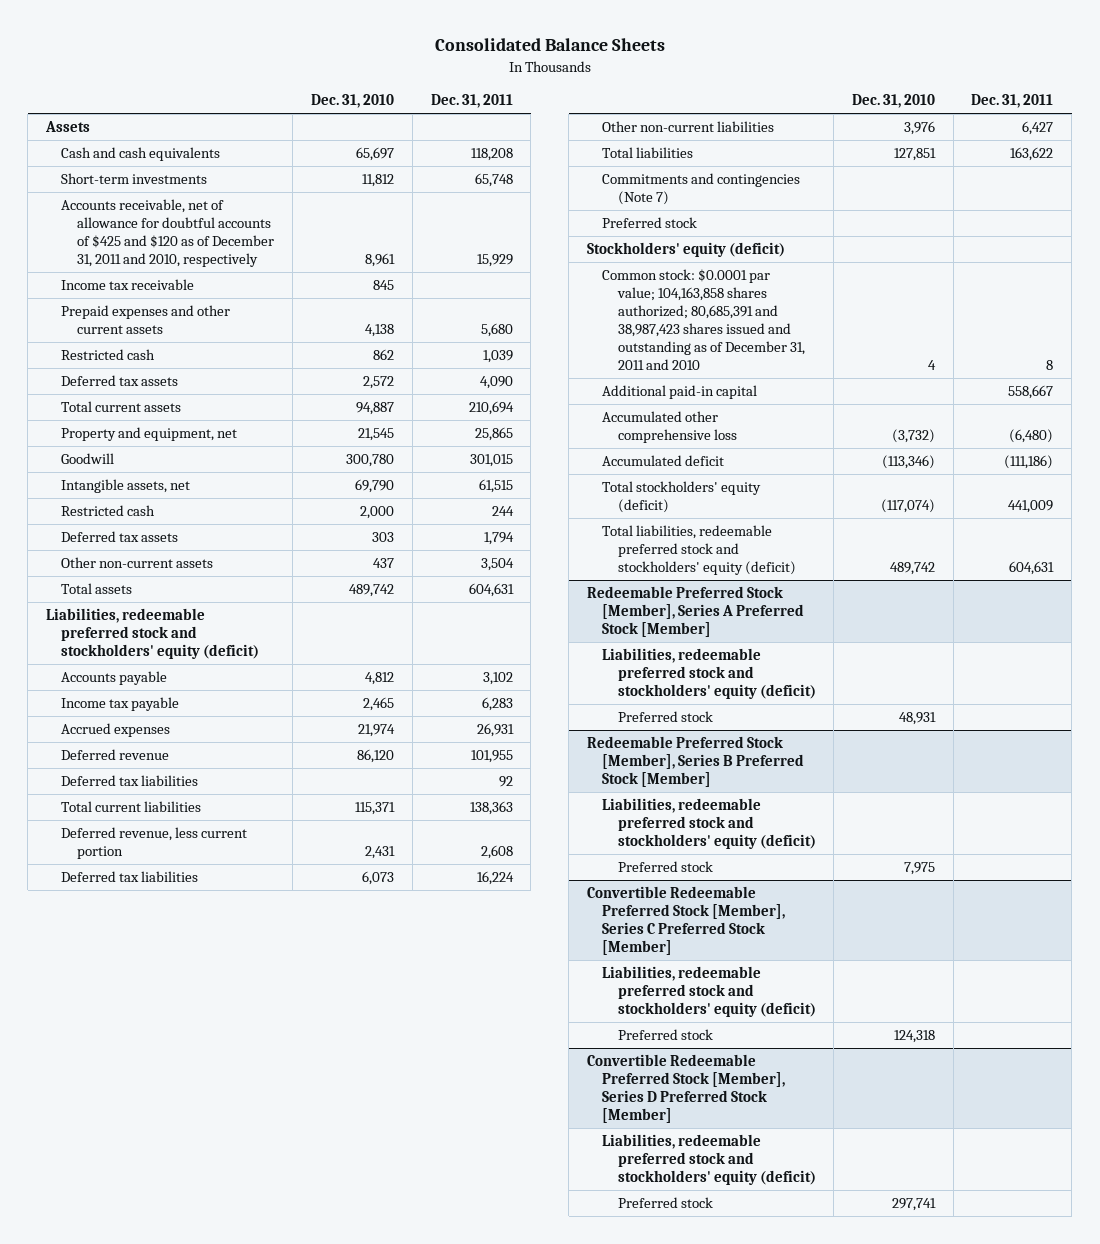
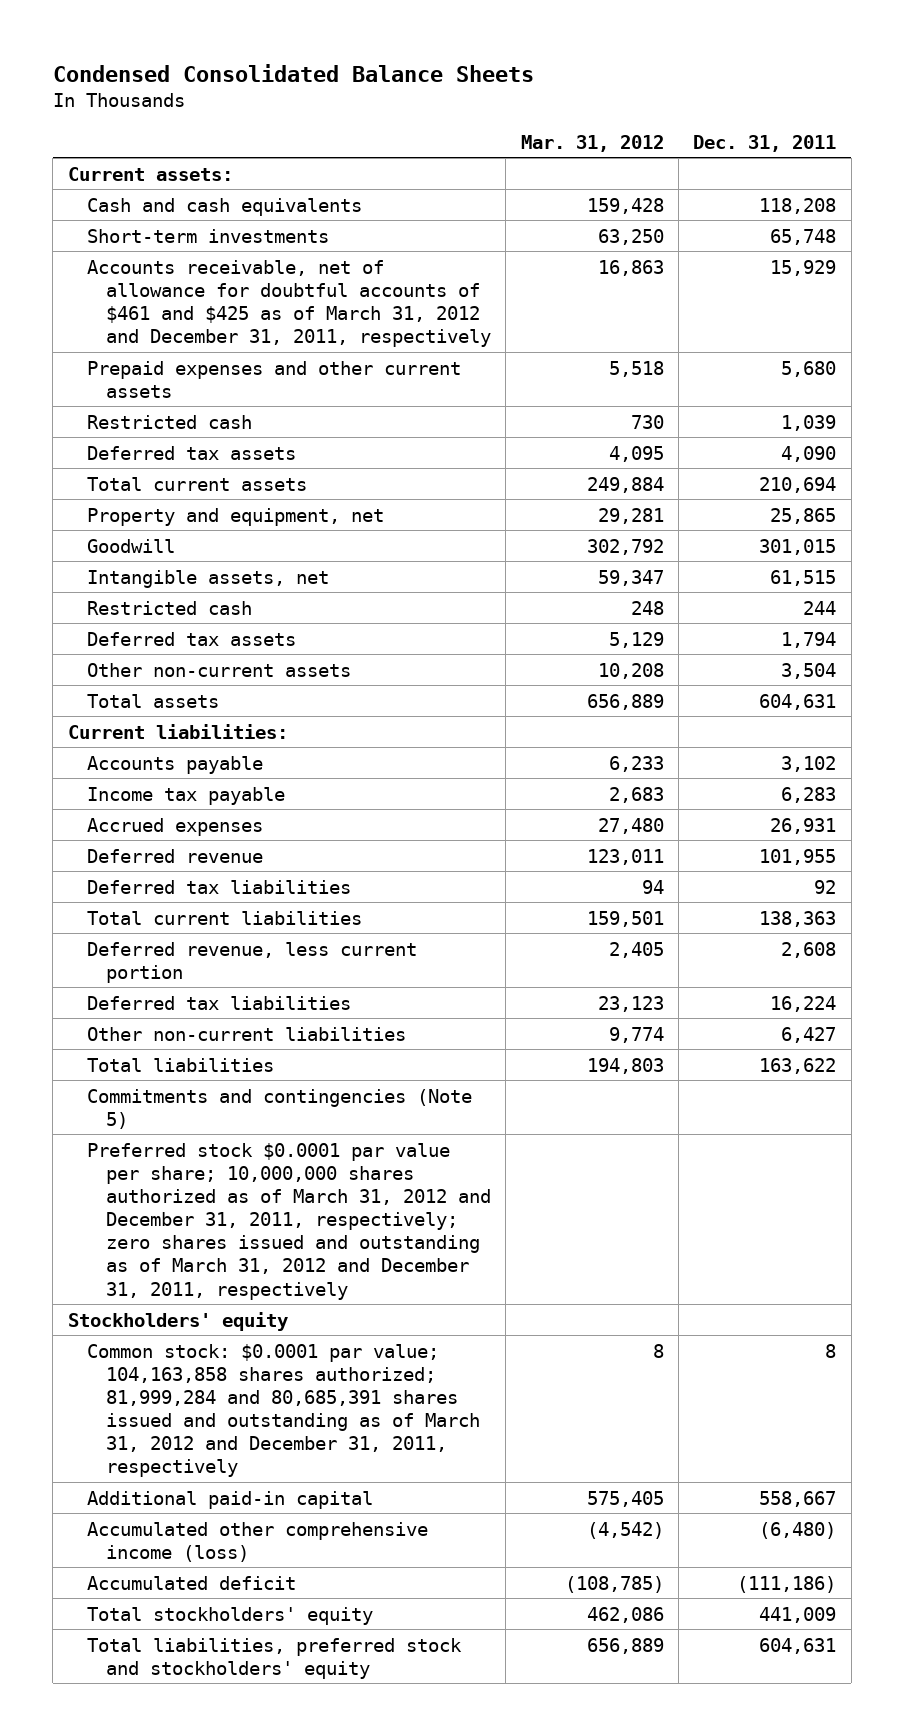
- Consolidated Balance Sheets
+ Condensed Consolidated Balance Sheets
- | Dec. 31, 2010 | Dec. 31, 2011
+ | Mar. 31, 2012 | Dec. 31, 2011
- Assets
+ Current assets:
- Accounts receivable, net of allowance for doubtful accounts of $425 and $120 as of December 31, 2011 and 2010, respectively | 8,961 | 15,929
- Income tax receivable | 845 |
+ Accounts receivable, net of allowance for doubtful accounts of $461 and $425 as of March 31, 2012 and December 31, 2011, respectively | 16,863 | 15,929
- Liabilities, redeemable preferred stock and stockholders' equity (deficit)
+ Current liabilities:
- Commitments and contingencies (Note 7)
- Preferred stock
- Stockholders' equity (deficit)
- Common stock: $0.0001 par value; 104,163,858 shares authorized; 80,685,391 and 38,987,423 shares issued and outstanding as of December 31, 2011 and 2010 | 4 | 8
+ Commitments and contingencies (Note 5)
+ Preferred stock $0.0001 par value per share; 10,000,000 shares authorized as of March 31, 2012 and December 31, 2011, respectively; zero shares issued and outstanding as of March 31, 2012 and December 31, 2011, respectively
+ Stockholders' equity
+ Common stock: $0.0001 par value; 104,163,858 shares authorized; 81,999,284 and 80,685,391 shares issued and outstanding as of March 31, 2012 and December 31, 2011, respectively | 8 | 8
- Accumulated other comprehensive loss | (3,732) | (6,480)
+ Accumulated other comprehensive income (loss) | (4,542) | (6,480)
- Total stockholders' equity (deficit) | (117,074) | 441,009
- Total liabilities, redeemable preferred stock and stockholders' equity (deficit) | 489,742 | 604,631
- Redeemable Preferred Stock [Member], Series A Preferred Stock [Member]
- Liabilities, redeemable preferred stock and stockholders' equity (deficit)
- Preferred stock | 48,931 |
- Redeemable Preferred Stock [Member], Series B Preferred Stock [Member]
- Liabilities, redeemable preferred stock and stockholders' equity (deficit)
- Preferred stock | 7,975 |
- Convertible Redeemable Preferred Stock [Member], Series C Preferred Stock [Member]
- Liabilities, redeemable preferred stock and stockholders' equity (deficit)
- Preferred stock | 124,318 |
- Convertible Redeemable Preferred Stock [Member], Series D Preferred Stock [Member]
- Liabilities, redeemable preferred stock and stockholders' equity (deficit)
- Preferred stock | 297,741 |
+ Total stockholders' equity | 462,086 | 441,009
+ Total liabilities, preferred stock and stockholders' equity | 656,889 | 604,631

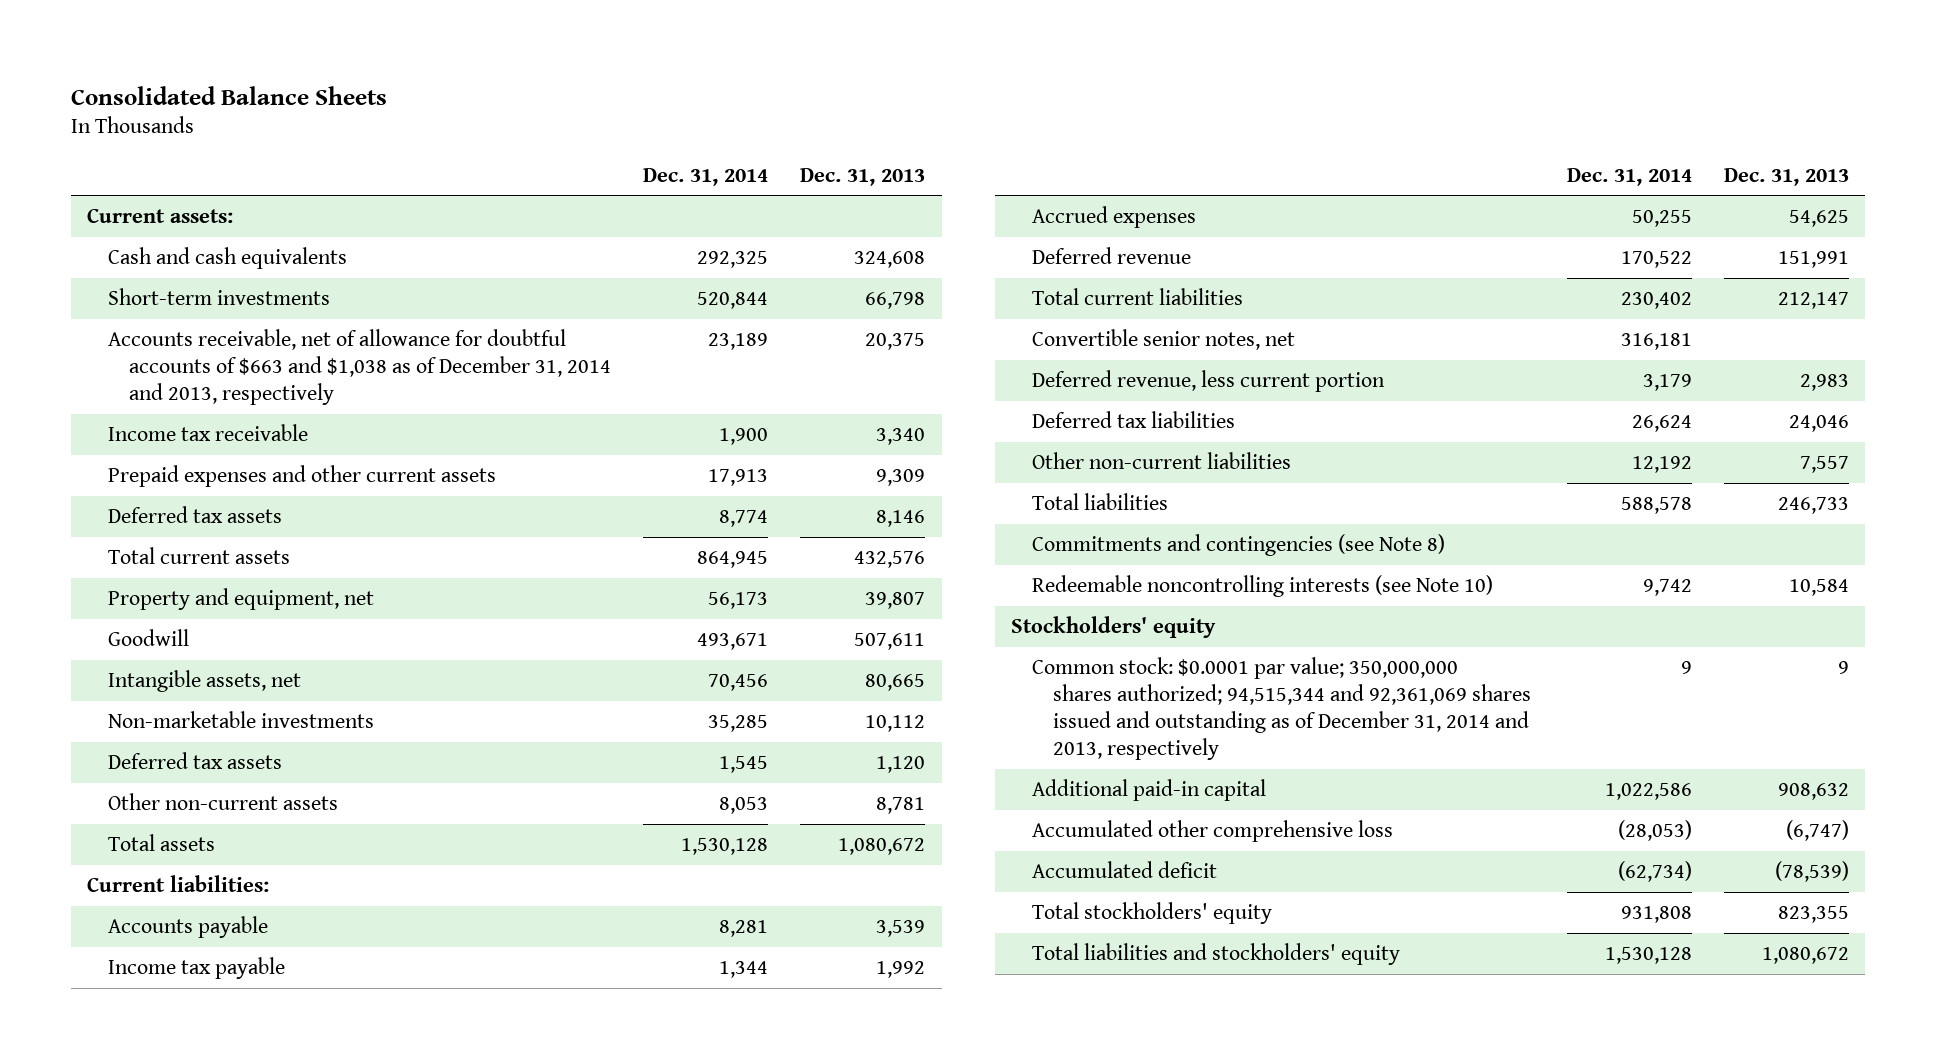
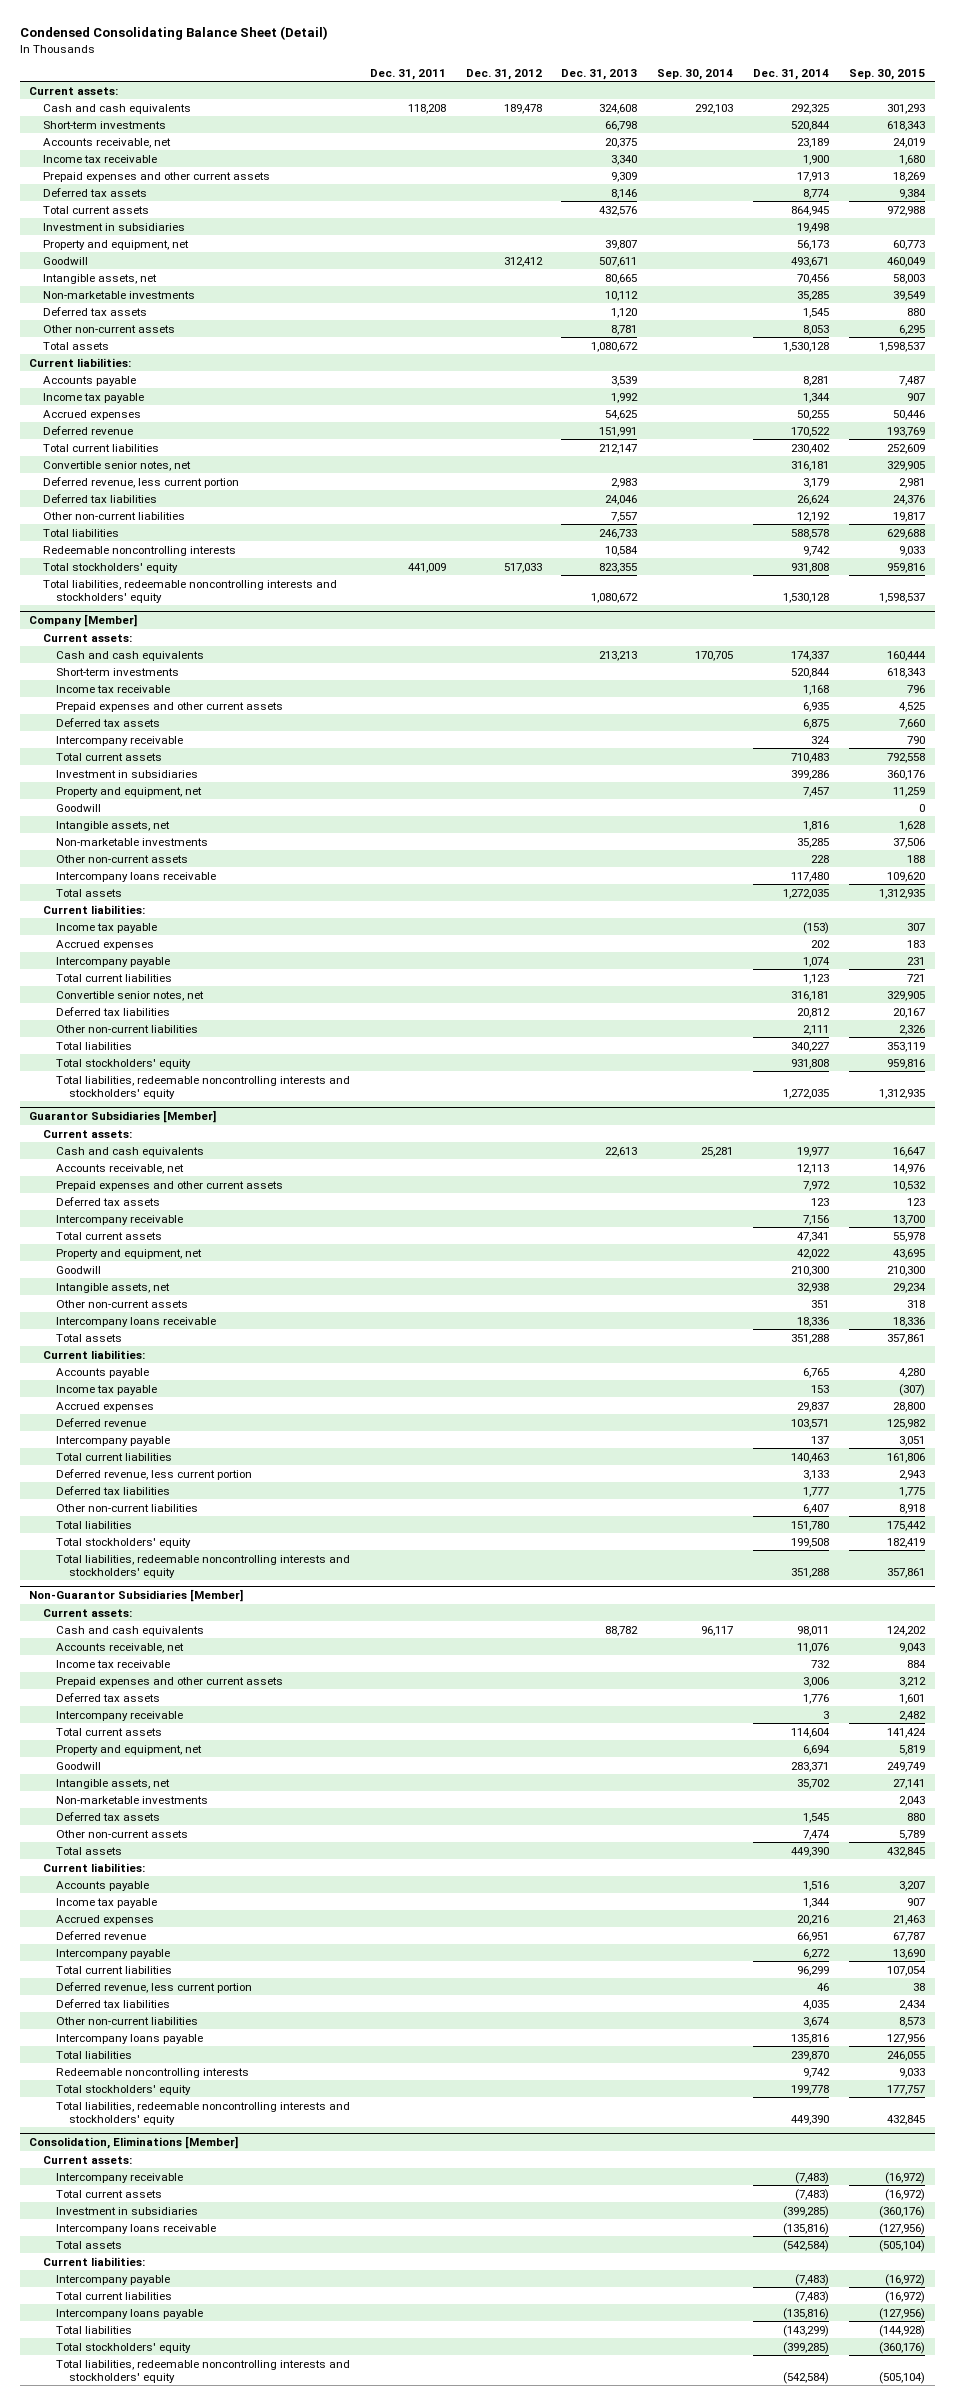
- Consolidated Balance Sheets
+ Condensed Consolidating Balance Sheet (Detail)
- | Dec. 31, 2014 | Dec. 31, 2013
+ | Dec. 31, 2011 | Dec. 31, 2012 | Dec. 31, 2013 | Sep. 30, 2014 | Dec. 31, 2014 | Sep. 30, 2015
- Accounts receivable, net of allowance for doubtful accounts of $663 and $1,038 as of December 31, 2014 and 2013, respectively | 23,189 | 20,375
+ Accounts receivable, net | | | 20,375 | | 23,189 | 24,019
+ Investment in subsidiaries | | | | | 19,498 |
- Commitments and contingencies (see Note 8)
- Redeemable noncontrolling interests (see Note 10) | 9,742 | 10,584
- Stockholders' equity
- Common stock: $0.0001 par value; 350,000,000 shares authorized; 94,515,344 and 92,361,069 shares issued and outstanding as of December 31, 2014 and 2013, respectively | 9 | 9
- Additional paid-in capital | 1,022,586 | 908,632
- Accumulated other comprehensive loss | (28,053) | (6,747)
- Accumulated deficit | (62,734) | (78,539)
+ Redeemable noncontrolling interests | | | 10,584 | | 9,742 | 9,033
- Total liabilities and stockholders' equity | 1,530,128 | 1,080,672
+ Total liabilities, redeemable noncontrolling interests and stockholders' equity | | | 1,080,672 | | 1,530,128 | 1,598,537
+ Company [Member]
+ Current assets:
+ Cash and cash equivalents | | | 213,213 | 170,705 | 174,337 | 160,444
+ Short-term investments | | | | | 520,844 | 618,343
+ Income tax receivable | | | | | 1,168 | 796
+ Prepaid expenses and other current assets | | | | | 6,935 | 4,525
+ Deferred tax assets | | | | | 6,875 | 7,660
+ Intercompany receivable | | | | | 324 | 790
+ Total current assets | | | | | 710,483 | 792,558
+ Investment in subsidiaries | | | | | 399,286 | 360,176
+ Property and equipment, net | | | | | 7,457 | 11,259
+ Goodwill | | | | | | 0
+ Intangible assets, net | | | | | 1,816 | 1,628
+ Non-marketable investments | | | | | 35,285 | 37,506
+ Other non-current assets | | | | | 228 | 188
+ Intercompany loans receivable | | | | | 117,480 | 109,620
+ Total assets | | | | | 1,272,035 | 1,312,935
+ Current liabilities:
+ Income tax payable | | | | | (153) | 307
+ Accrued expenses | | | | | 202 | 183
+ Intercompany payable | | | | | 1,074 | 231
+ Total current liabilities | | | | | 1,123 | 721
+ Convertible senior notes, net | | | | | 316,181 | 329,905
+ Deferred tax liabilities | | | | | 20,812 | 20,167
+ Other non-current liabilities | | | | | 2,111 | 2,326
+ Total liabilities | | | | | 340,227 | 353,119
+ Total stockholders' equity | | | | | 931,808 | 959,816
+ Total liabilities, redeemable noncontrolling interests and stockholders' equity | | | | | 1,272,035 | 1,312,935
+ Guarantor Subsidiaries [Member]
+ Current assets:
+ Cash and cash equivalents | | | 22,613 | 25,281 | 19,977 | 16,647
+ Accounts receivable, net | | | | | 12,113 | 14,976
+ Prepaid expenses and other current assets | | | | | 7,972 | 10,532
+ Deferred tax assets | | | | | 123 | 123
+ Intercompany receivable | | | | | 7,156 | 13,700
+ Total current assets | | | | | 47,341 | 55,978
+ Property and equipment, net | | | | | 42,022 | 43,695
+ Goodwill | | | | | 210,300 | 210,300
+ Intangible assets, net | | | | | 32,938 | 29,234
+ Other non-current assets | | | | | 351 | 318
+ Intercompany loans receivable | | | | | 18,336 | 18,336
+ Total assets | | | | | 351,288 | 357,861
+ Current liabilities:
+ Accounts payable | | | | | 6,765 | 4,280
+ Income tax payable | | | | | 153 | (307)
+ Accrued expenses | | | | | 29,837 | 28,800
+ Deferred revenue | | | | | 103,571 | 125,982
+ Intercompany payable | | | | | 137 | 3,051
+ Total current liabilities | | | | | 140,463 | 161,806
+ Deferred revenue, less current portion | | | | | 3,133 | 2,943
+ Deferred tax liabilities | | | | | 1,777 | 1,775
+ Other non-current liabilities | | | | | 6,407 | 8,918
+ Total liabilities | | | | | 151,780 | 175,442
+ Total stockholders' equity | | | | | 199,508 | 182,419
+ Total liabilities, redeemable noncontrolling interests and stockholders' equity | | | | | 351,288 | 357,861
+ Non-Guarantor Subsidiaries [Member]
+ Current assets:
+ Cash and cash equivalents | | | 88,782 | 96,117 | 98,011 | 124,202
+ Accounts receivable, net | | | | | 11,076 | 9,043
+ Income tax receivable | | | | | 732 | 884
+ Prepaid expenses and other current assets | | | | | 3,006 | 3,212
+ Deferred tax assets | | | | | 1,776 | 1,601
+ Intercompany receivable | | | | | 3 | 2,482
+ Total current assets | | | | | 114,604 | 141,424
+ Property and equipment, net | | | | | 6,694 | 5,819
+ Goodwill | | | | | 283,371 | 249,749
+ Intangible assets, net | | | | | 35,702 | 27,141
+ Non-marketable investments | | | | | | 2,043
+ Deferred tax assets | | | | | 1,545 | 880
+ Other non-current assets | | | | | 7,474 | 5,789
+ Total assets | | | | | 449,390 | 432,845
+ Current liabilities:
+ Accounts payable | | | | | 1,516 | 3,207
+ Income tax payable | | | | | 1,344 | 907
+ Accrued expenses | | | | | 20,216 | 21,463
+ Deferred revenue | | | | | 66,951 | 67,787
+ Intercompany payable | | | | | 6,272 | 13,690
+ Total current liabilities | | | | | 96,299 | 107,054
+ Deferred revenue, less current portion | | | | | 46 | 38
+ Deferred tax liabilities | | | | | 4,035 | 2,434
+ Other non-current liabilities | | | | | 3,674 | 8,573
+ Intercompany loans payable | | | | | 135,816 | 127,956
+ Total liabilities | | | | | 239,870 | 246,055
+ Redeemable noncontrolling interests | | | | | 9,742 | 9,033
+ Total stockholders' equity | | | | | 199,778 | 177,757
+ Total liabilities, redeemable noncontrolling interests and stockholders' equity | | | | | 449,390 | 432,845
+ Consolidation, Eliminations [Member]
+ Current assets:
+ Intercompany receivable | | | | | (7,483) | (16,972)
+ Total current assets | | | | | (7,483) | (16,972)
+ Investment in subsidiaries | | | | | (399,285) | (360,176)
+ Intercompany loans receivable | | | | | (135,816) | (127,956)
+ Total assets | | | | | (542,584) | (505,104)
+ Current liabilities:
+ Intercompany payable | | | | | (7,483) | (16,972)
+ Total current liabilities | | | | | (7,483) | (16,972)
+ Intercompany loans payable | | | | | (135,816) | (127,956)
+ Total liabilities | | | | | (143,299) | (144,928)
+ Total stockholders' equity | | | | | (399,285) | (360,176)
+ Total liabilities, redeemable noncontrolling interests and stockholders' equity | | | | | (542,584) | (505,104)

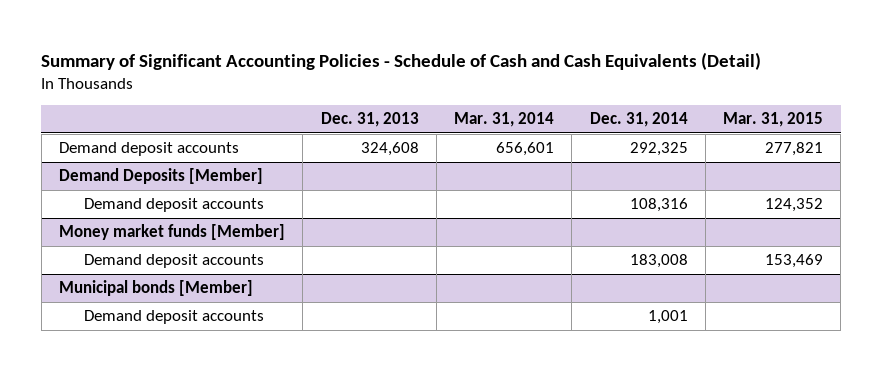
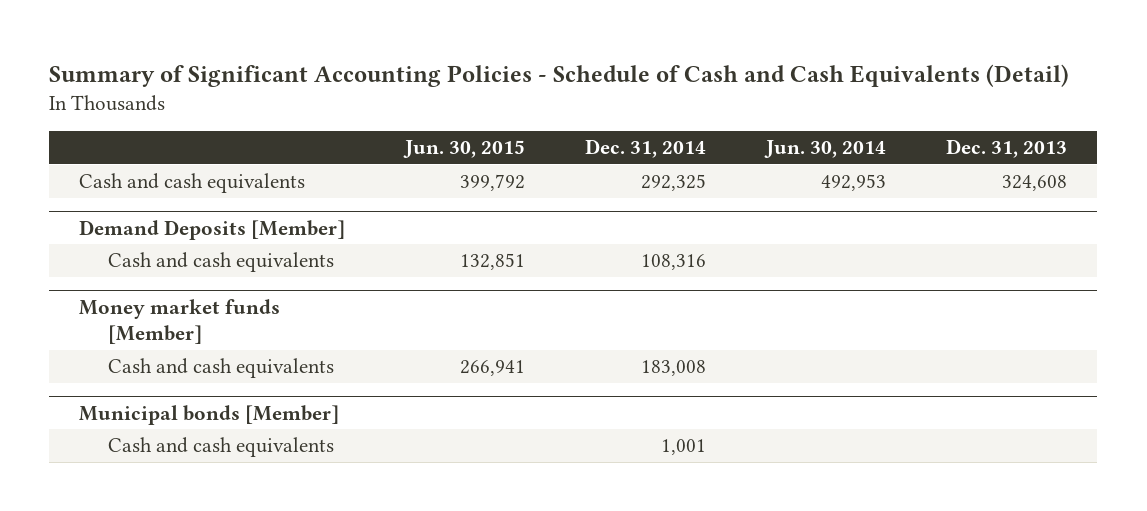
- | Dec. 31, 2013 | Mar. 31, 2014 | Dec. 31, 2014 | Mar. 31, 2015
+ | Jun. 30, 2015 | Dec. 31, 2014 | Jun. 30, 2014 | Dec. 31, 2013
- Demand deposit accounts | 324,608 | 656,601 | 292,325 | 277,821
+ Cash and cash equivalents | 399,792 | 292,325 | 492,953 | 324,608
@ Demand Deposits [Member]
- Demand deposit accounts | | | 108,316 | 124,352
+ Cash and cash equivalents | 132,851 | 108,316 | |
@ Money market funds [Member]
- Demand deposit accounts | | | 183,008 | 153,469
+ Cash and cash equivalents | 266,941 | 183,008 | |
@ Municipal bonds [Member]
- Demand deposit accounts | | | 1,001 |
+ Cash and cash equivalents | | 1,001 | |

